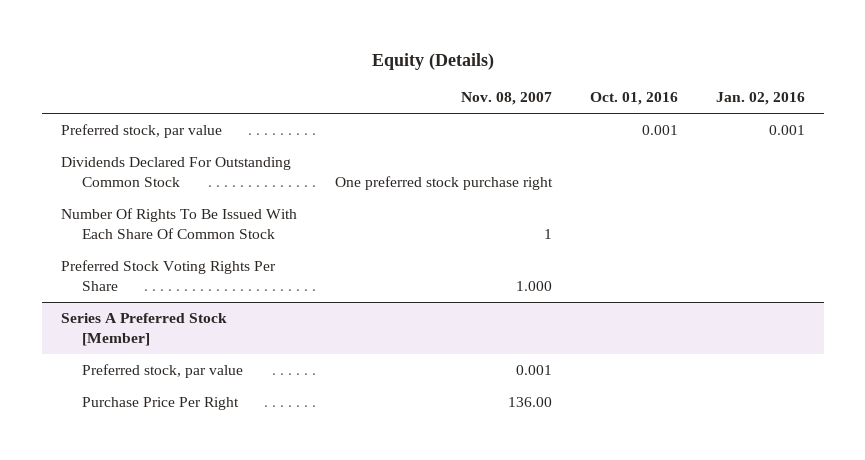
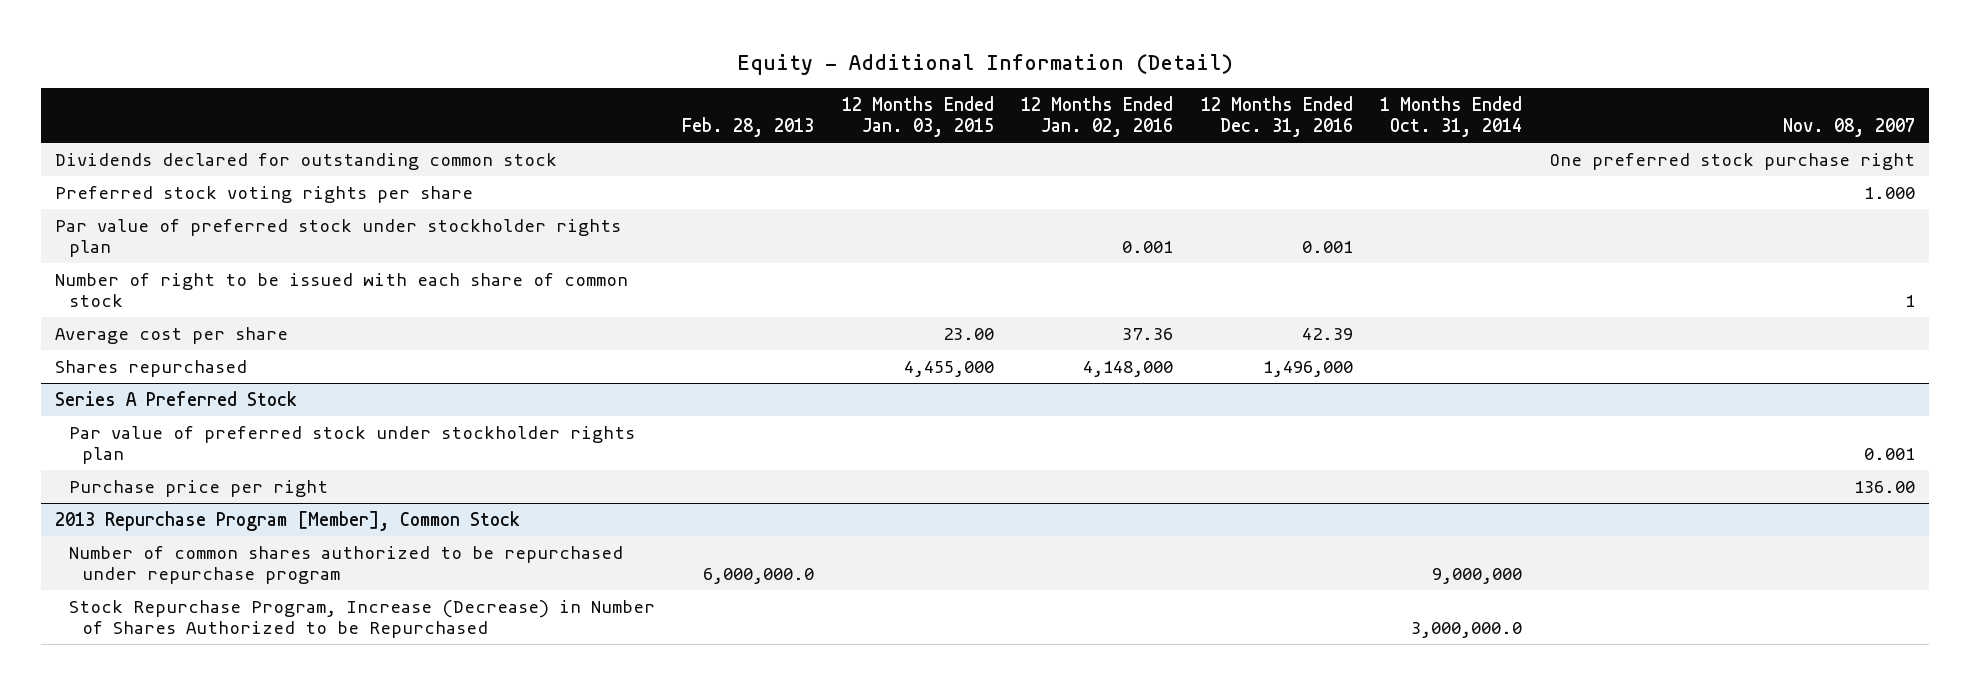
- Equity (Details)
+ Equity - Additional Information (Detail)
- | Nov. 08, 2007 | Oct. 01, 2016 | Jan. 02, 2016
+ | Feb. 28, 2013 | 12 Months Ended Jan. 03, 2015 | 12 Months Ended Jan. 02, 2016 | 12 Months Ended Dec. 31, 2016 | 1 Months Ended Oct. 31, 2014 | Nov. 08, 2007
- Preferred stock, par value | | 0.001 | 0.001
- Dividends Declared For Outstanding Common Stock | One preferred stock purchase right | |
- Number Of Rights To Be Issued With Each Share Of Common Stock | 1 | |
- Preferred Stock Voting Rights Per Share | 1.000 | |
- Series A Preferred Stock [Member]
- Preferred stock, par value | 0.001 | |
- Purchase Price Per Right | 136.00 | |
+ Dividends declared for outstanding common stock | | | | | | One preferred stock purchase right
+ Preferred stock voting rights per share | | | | | | 1.000
+ Par value of preferred stock under stockholder rights plan | | | 0.001 | 0.001 | |
+ Number of right to be issued with each share of common stock | | | | | | 1
+ Average cost per share | | 23.00 | 37.36 | 42.39 | |
+ Shares repurchased | | 4,455,000 | 4,148,000 | 1,496,000 | |
+ Series A Preferred Stock
+ Par value of preferred stock under stockholder rights plan | | | | | | 0.001
+ Purchase price per right | | | | | | 136.00
+ 2013 Repurchase Program [Member], Common Stock
+ Number of common shares authorized to be repurchased under repurchase program | 6,000,000.0 | | | | 9,000,000 |
+ Stock Repurchase Program, Increase (Decrease) in Number of Shares Authorized to be Repurchased | | | | | 3,000,000.0 |

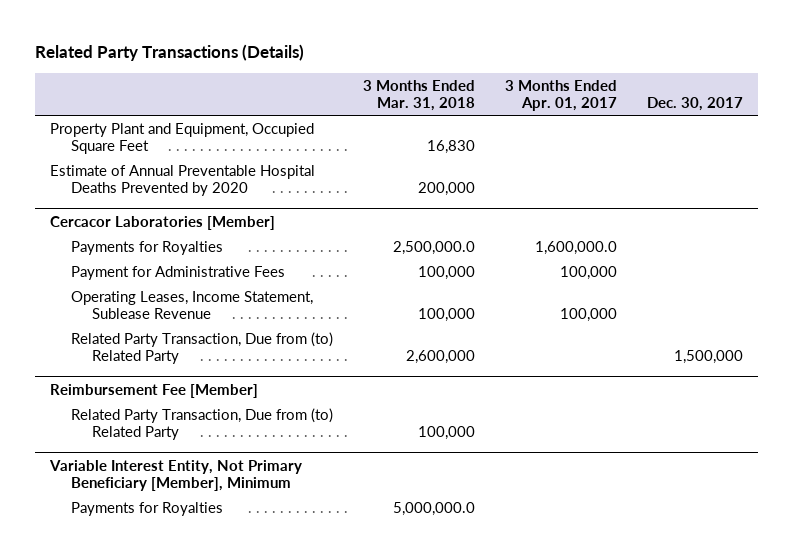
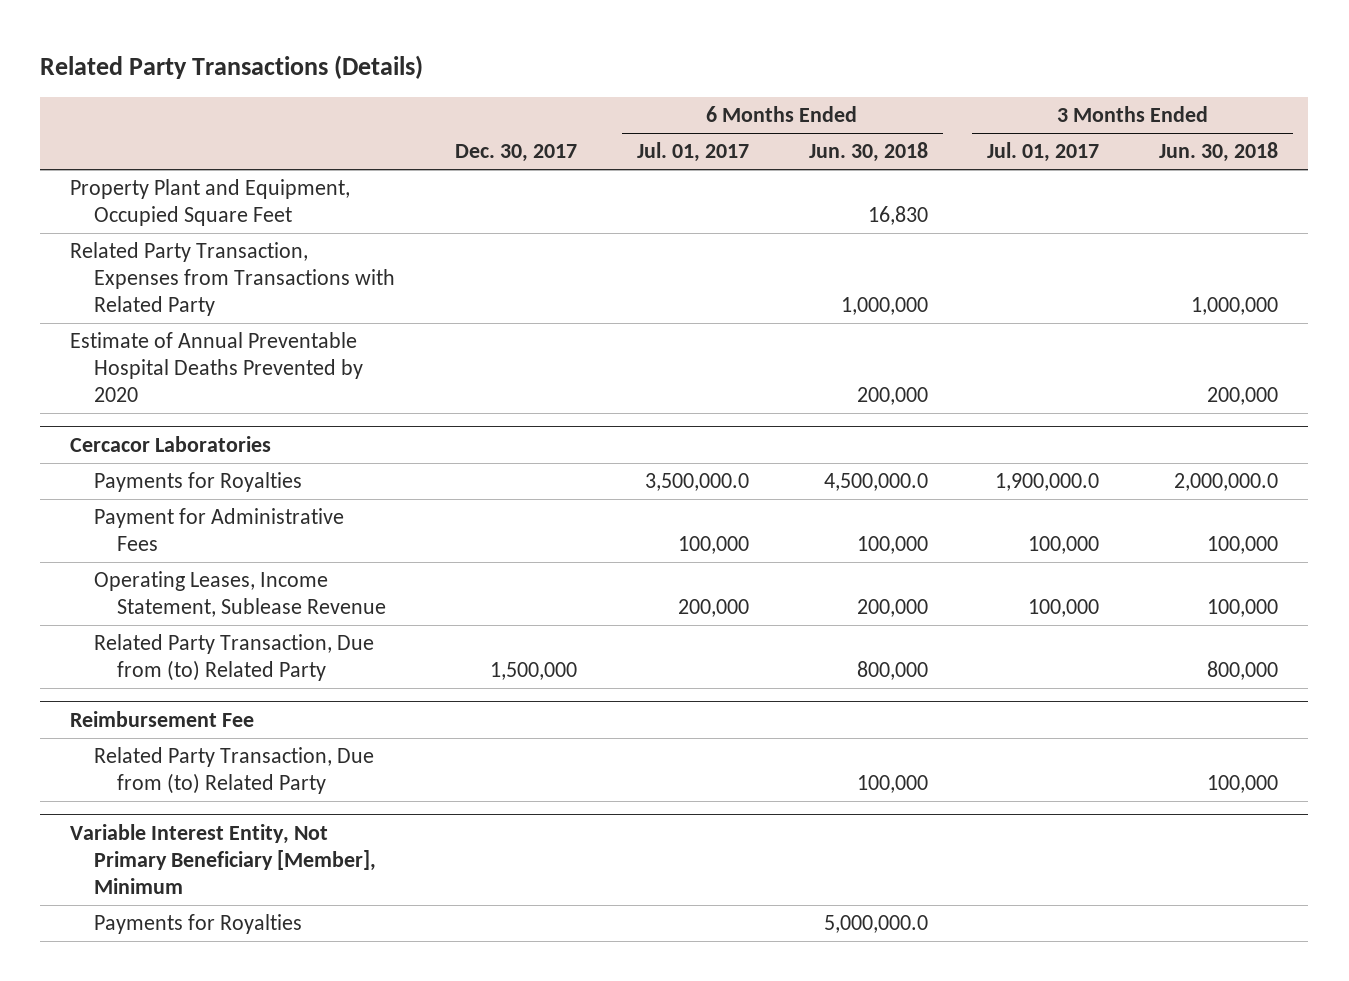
- | 3 Months Ended Mar. 31, 2018 | 3 Months Ended Apr. 01, 2017 | Dec. 30, 2017
+ | Dec. 30, 2017 | 6 Months Ended Jul. 01, 2017 | 6 Months Ended Jun. 30, 2018 | 3 Months Ended Jul. 01, 2017 | 3 Months Ended Jun. 30, 2018
+ Related Party Transaction, Expenses from Transactions with Related Party | | | 1,000,000 | | 1,000,000
- Cercacor Laboratories [Member]
+ Cercacor Laboratories
- Reimbursement Fee [Member]
+ Reimbursement Fee

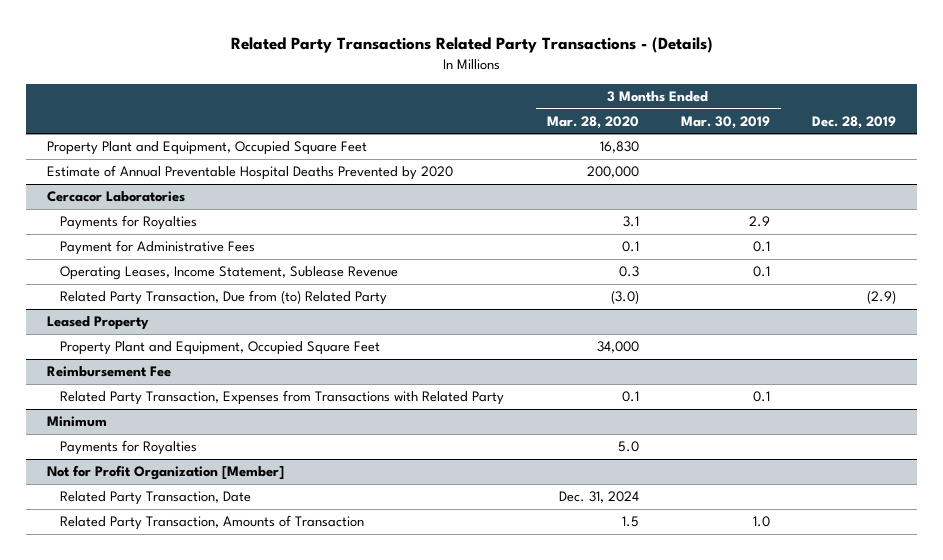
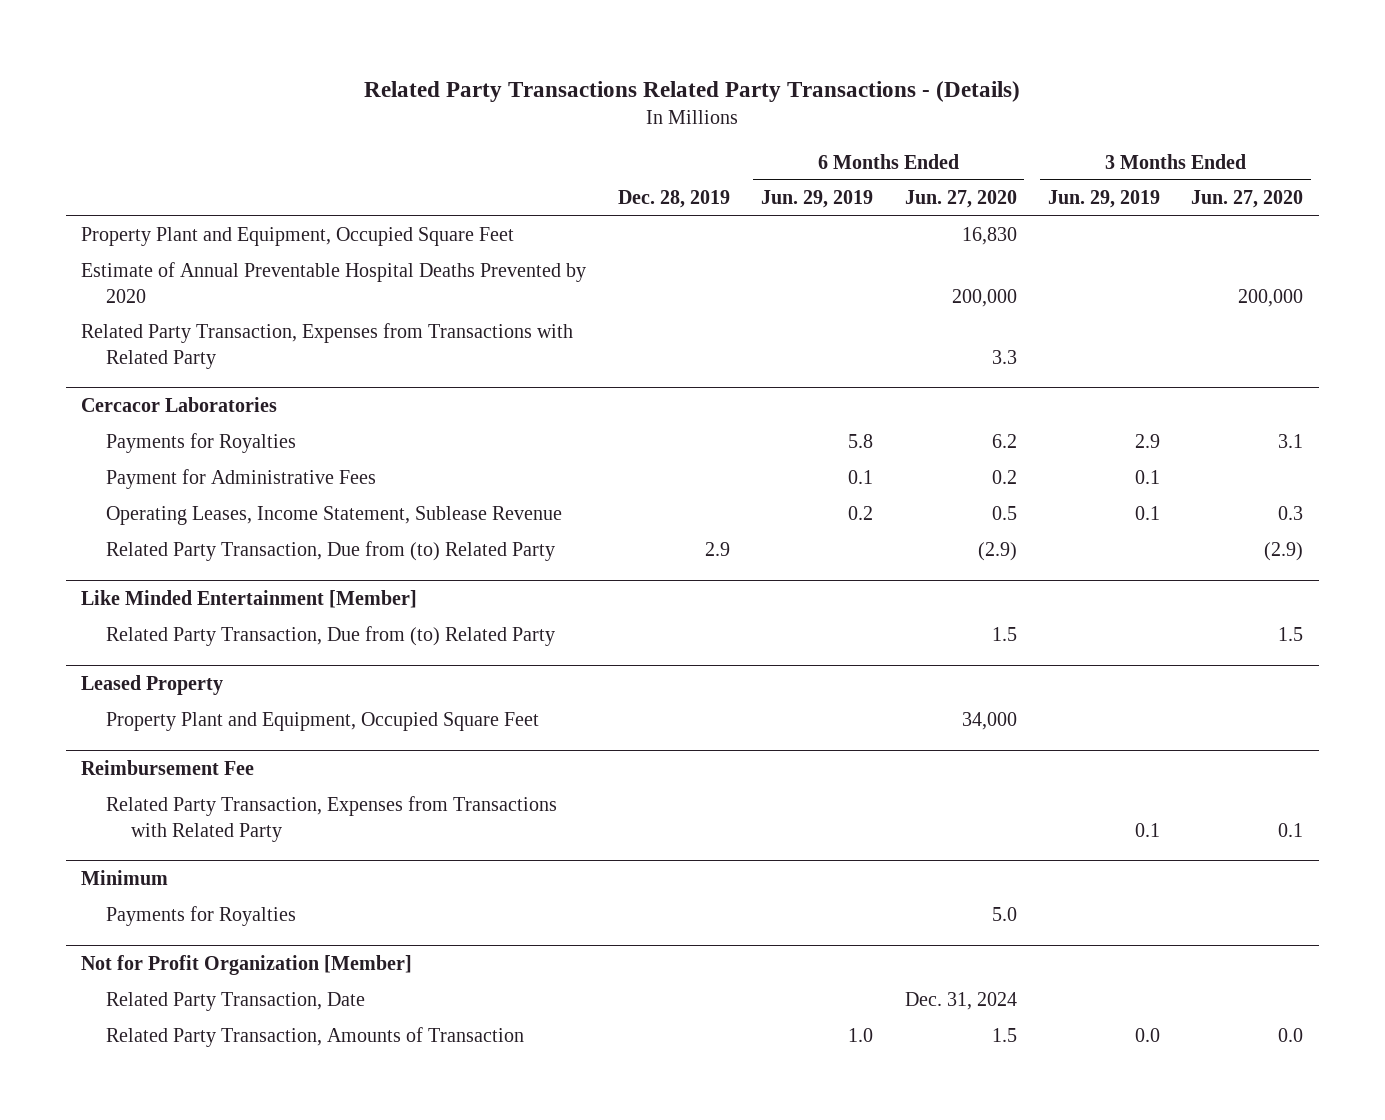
- | 3 Months Ended Mar. 28, 2020 | 3 Months Ended Mar. 30, 2019 | Dec. 28, 2019
+ | Dec. 28, 2019 | 6 Months Ended Jun. 29, 2019 | 6 Months Ended Jun. 27, 2020 | 3 Months Ended Jun. 29, 2019 | 3 Months Ended Jun. 27, 2020
+ Related Party Transaction, Expenses from Transactions with Related Party | | | 3.3 | |
@ Cercacor Laboratories
- Related Party Transaction, Due from (to) Related Party | (3.0) | | (2.9)
+ Related Party Transaction, Due from (to) Related Party | 2.9 | | (2.9) | | (2.9)
+ Like Minded Entertainment [Member]
+ Related Party Transaction, Due from (to) Related Party | | | 1.5 | | 1.5

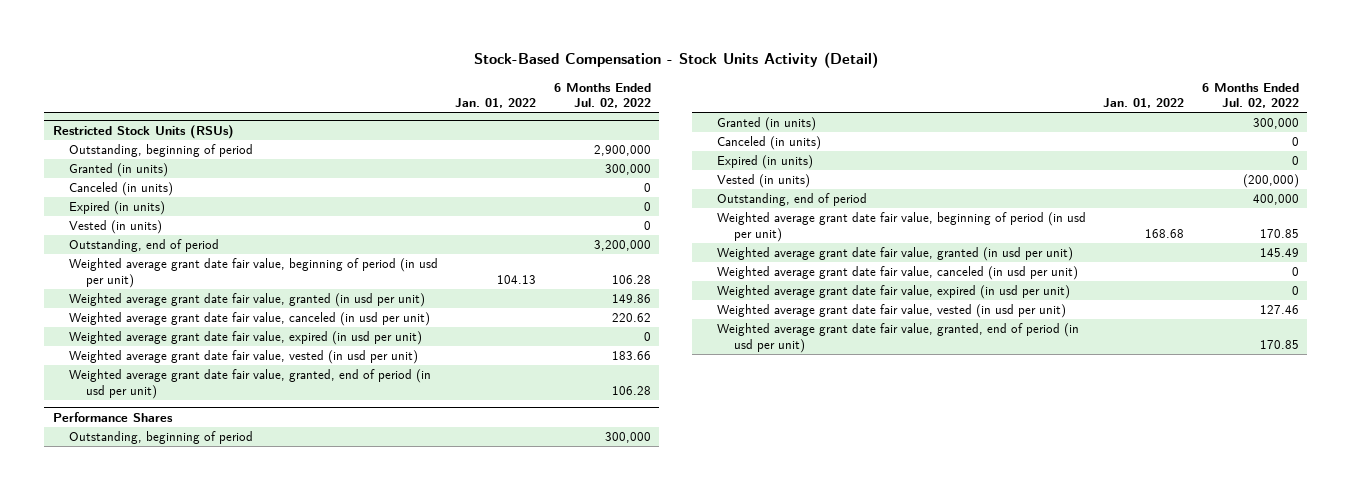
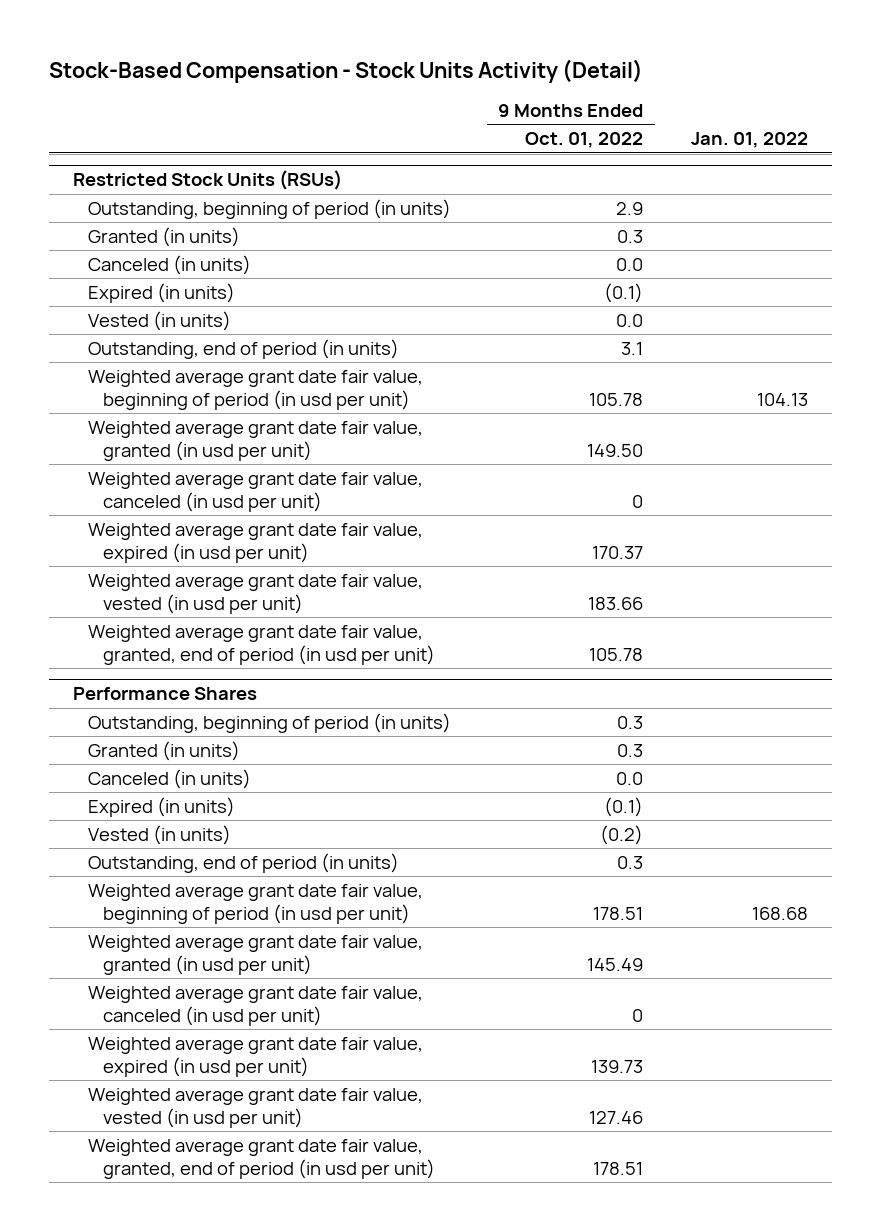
- | Jan. 01, 2022 | 6 Months Ended Jul. 02, 2022
+ | 9 Months Ended Oct. 01, 2022 | Jan. 01, 2022
@ Restricted Stock Units (RSUs)
- Outstanding, beginning of period | | 2,900,000
+ Outstanding, beginning of period (in units) | 2.9 |
- Outstanding, end of period | | 3,200,000
+ Outstanding, end of period (in units) | 3.1 |
@ Performance Shares
- Outstanding, beginning of period | | 300,000
+ Outstanding, beginning of period (in units) | 0.3 |
- Outstanding, end of period | | 400,000
+ Outstanding, end of period (in units) | 0.3 |

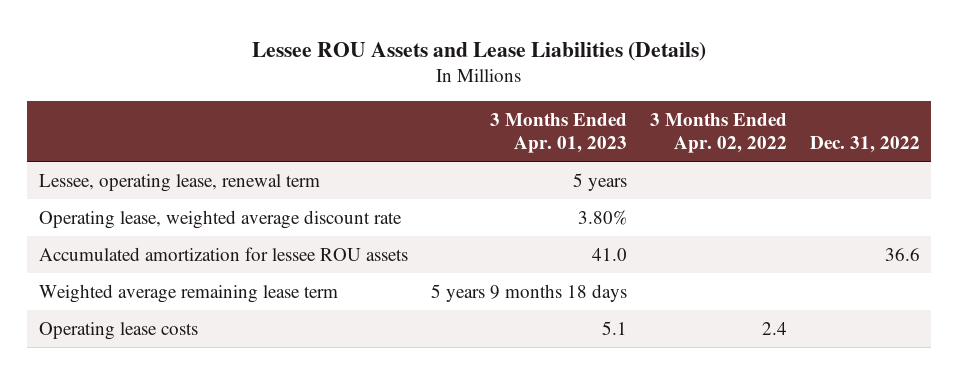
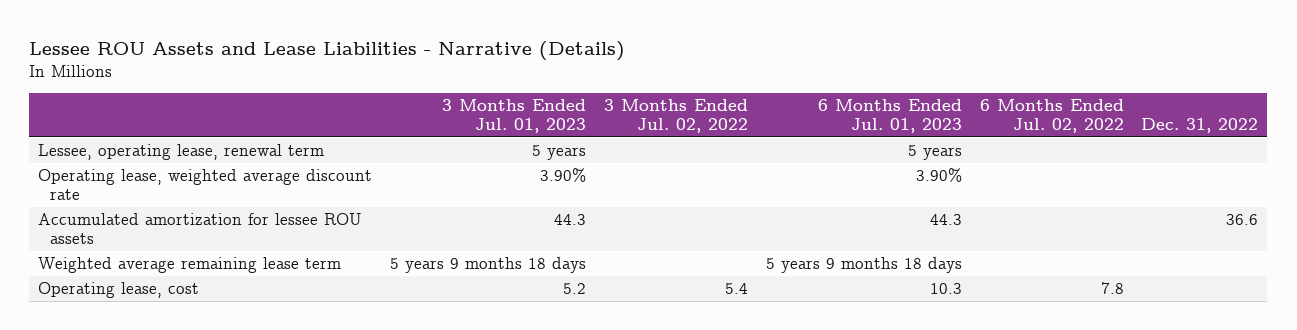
- Lessee ROU Assets and Lease Liabilities (Details)
+ Lessee ROU Assets and Lease Liabilities - Narrative (Details)
- | 3 Months Ended Apr. 01, 2023 | 3 Months Ended Apr. 02, 2022 | Dec. 31, 2022
+ | 3 Months Ended Jul. 01, 2023 | 3 Months Ended Jul. 02, 2022 | 6 Months Ended Jul. 01, 2023 | 6 Months Ended Jul. 02, 2022 | Dec. 31, 2022
- Operating lease costs | 5.1 | 2.4 |
+ Operating lease, cost | 5.2 | 5.4 | 10.3 | 7.8 |

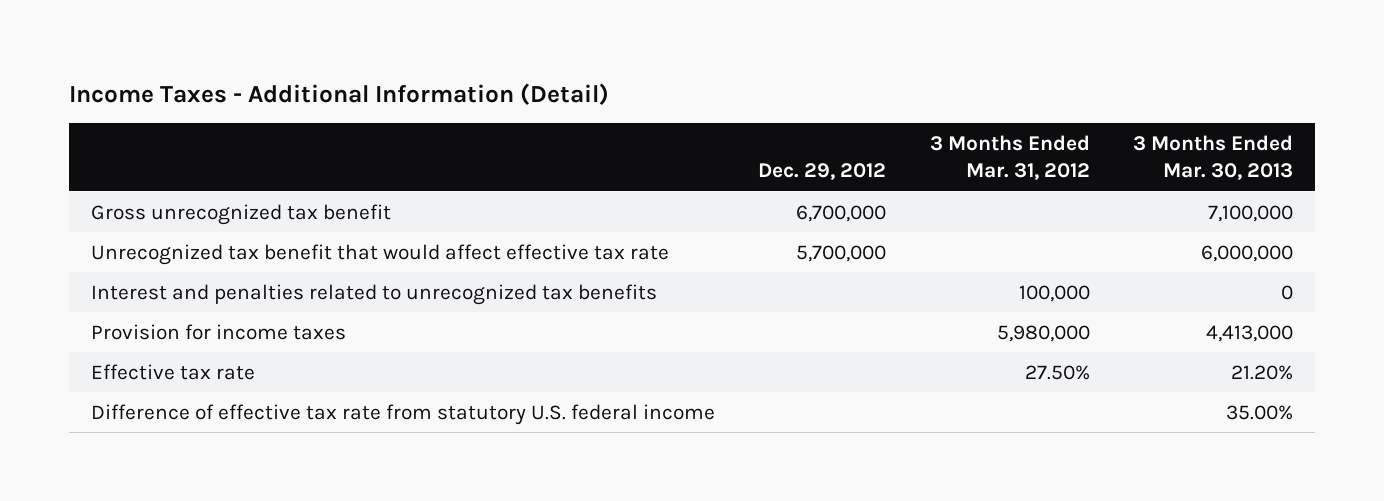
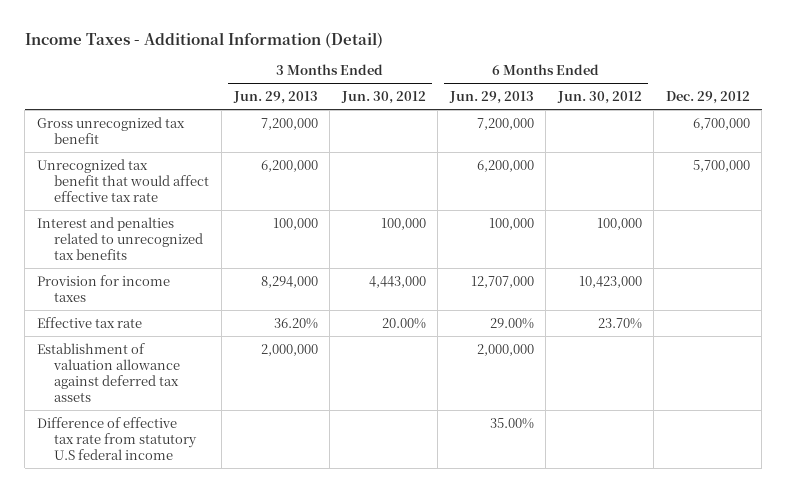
- | Dec. 29, 2012 | 3 Months Ended Mar. 31, 2012 | 3 Months Ended Mar. 30, 2013
+ | 3 Months Ended Jun. 29, 2013 | 3 Months Ended Jun. 30, 2012 | 6 Months Ended Jun. 29, 2013 | 6 Months Ended Jun. 30, 2012 | Dec. 29, 2012
- Difference of effective tax rate from statutory U.S. federal income | | | 35.00%
+ Establishment of valuation allowance against deferred tax assets | 2,000,000 | | 2,000,000 | |
+ Difference of effective tax rate from statutory U.S federal income | | | 35.00% | |

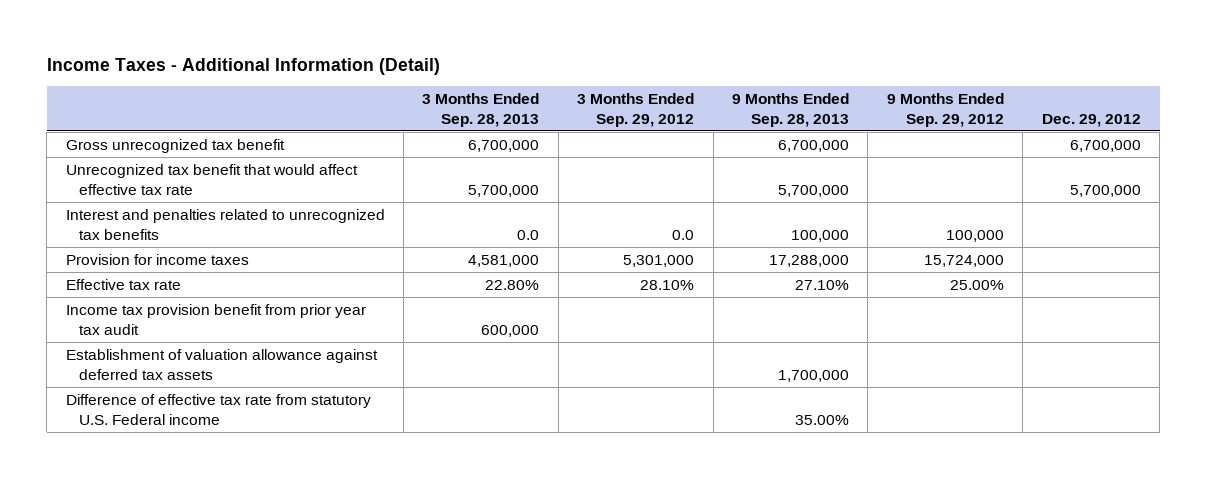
- | 3 Months Ended Jun. 29, 2013 | 3 Months Ended Jun. 30, 2012 | 6 Months Ended Jun. 29, 2013 | 6 Months Ended Jun. 30, 2012 | Dec. 29, 2012
+ | 3 Months Ended Sep. 28, 2013 | 3 Months Ended Sep. 29, 2012 | 9 Months Ended Sep. 28, 2013 | 9 Months Ended Sep. 29, 2012 | Dec. 29, 2012
+ Income tax provision benefit from prior year tax audit | 600,000 | | | |
- Difference of effective tax rate from statutory U.S federal income | | | 35.00% | |
+ Difference of effective tax rate from statutory U.S. Federal income | | | 35.00% | |

